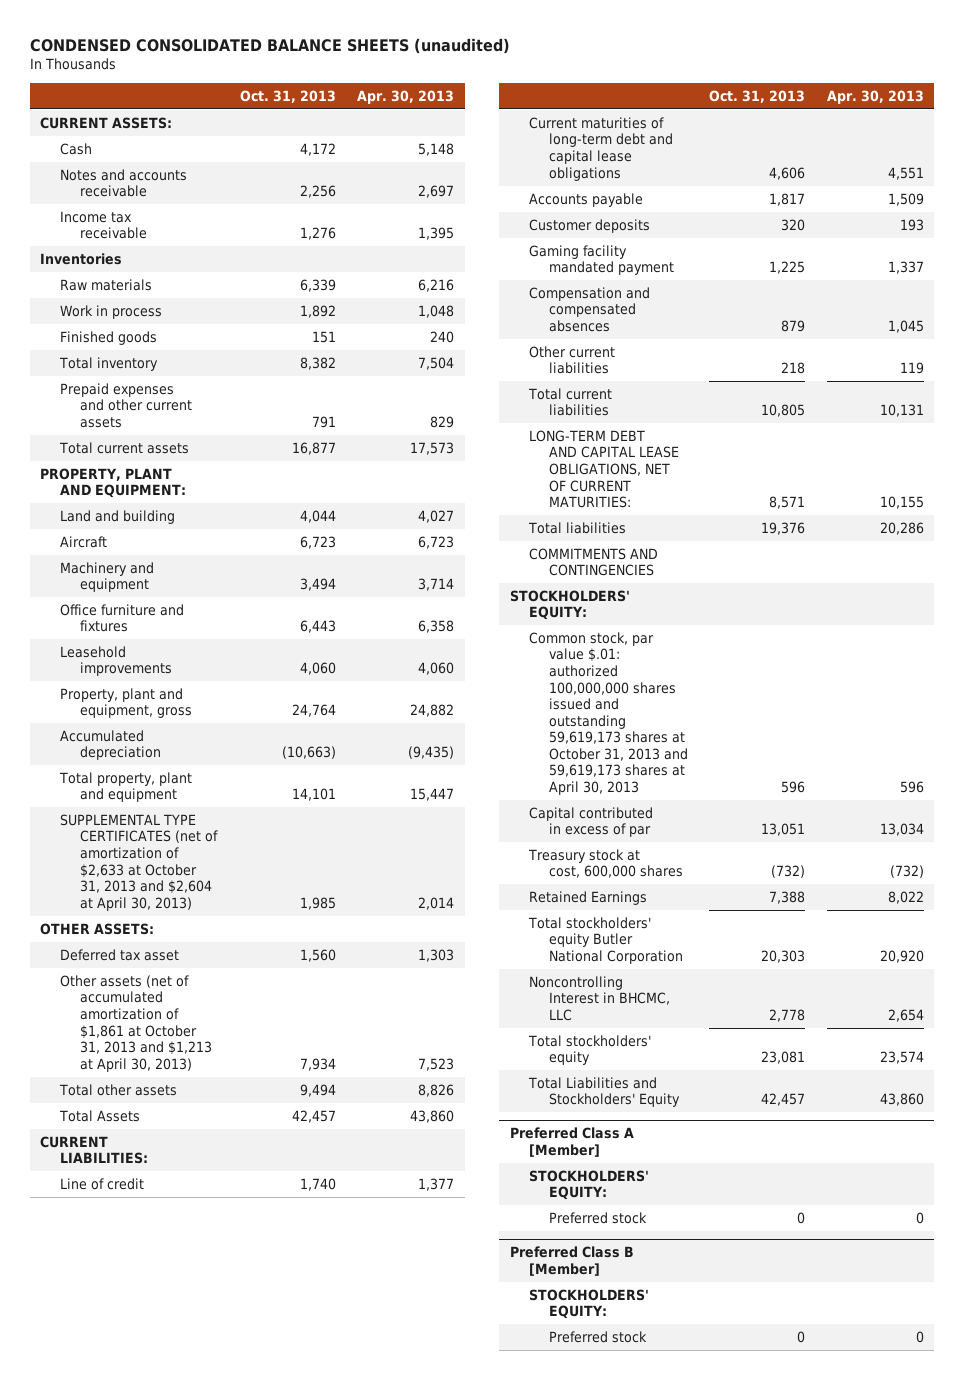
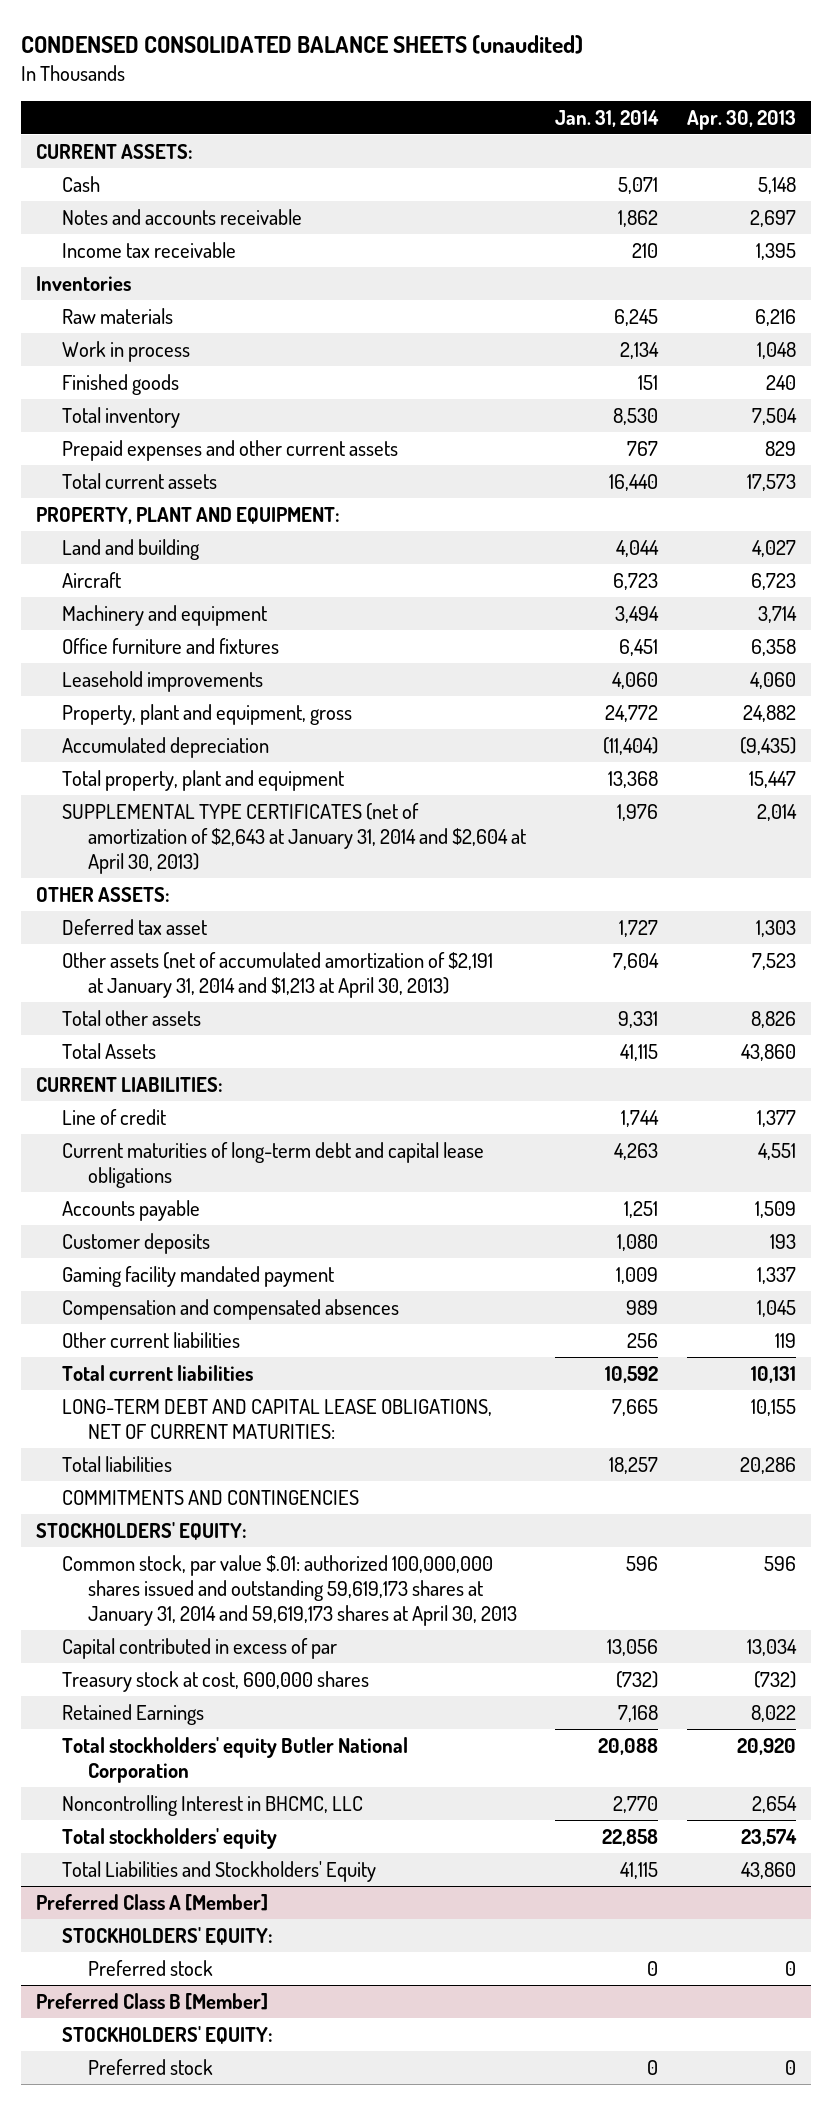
- | Oct. 31, 2013 | Apr. 30, 2013
+ | Jan. 31, 2014 | Apr. 30, 2013
- SUPPLEMENTAL TYPE CERTIFICATES (net of amortization of $2,633 at October 31, 2013 and $2,604 at April 30, 2013) | 1,985 | 2,014
+ SUPPLEMENTAL TYPE CERTIFICATES (net of amortization of $2,643 at January 31, 2014 and $2,604 at April 30, 2013) | 1,976 | 2,014
- Other assets (net of accumulated amortization of $1,861 at October 31, 2013 and $1,213 at April 30, 2013) | 7,934 | 7,523
+ Other assets (net of accumulated amortization of $2,191 at January 31, 2014 and $1,213 at April 30, 2013) | 7,604 | 7,523
- Common stock, par value $.01: authorized 100,000,000 shares issued and outstanding 59,619,173 shares at October 31, 2013 and 59,619,173 shares at April 30, 2013 | 596 | 596
+ Common stock, par value $.01: authorized 100,000,000 shares issued and outstanding 59,619,173 shares at January 31, 2014 and 59,619,173 shares at April 30, 2013 | 596 | 596

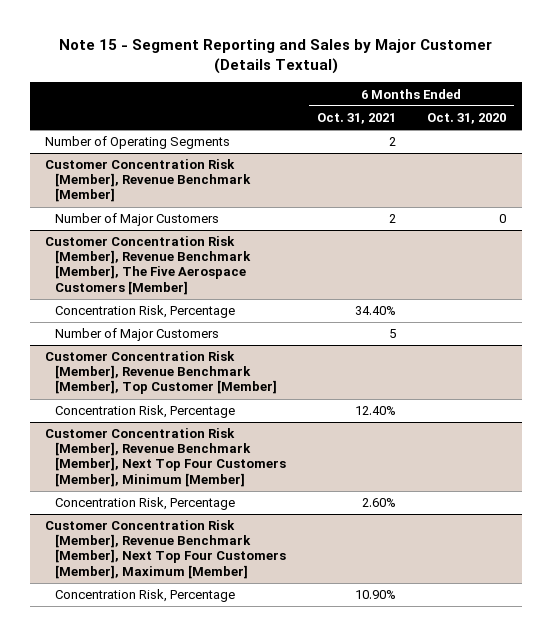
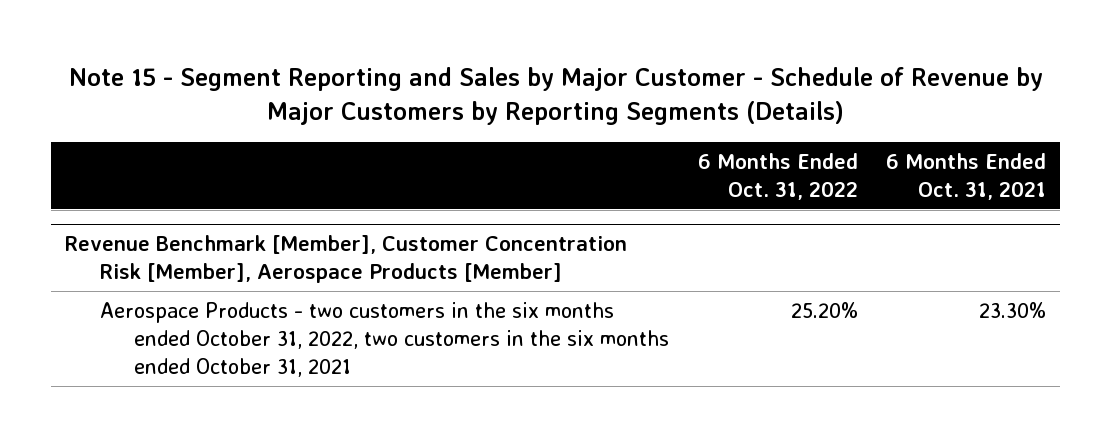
- Note 15 - Segment Reporting and Sales by Major Customer (Details Textual)
+ Note 15 - Segment Reporting and Sales by Major Customer - Schedule of Revenue by Major Customers by Reporting Segments (Details)
- | 6 Months Ended Oct. 31, 2021 | 6 Months Ended Oct. 31, 2020
+ | 6 Months Ended Oct. 31, 2022 | 6 Months Ended Oct. 31, 2021
- Number of Operating Segments | 2 |
- Customer Concentration Risk [Member], Revenue Benchmark [Member]
- Number of Major Customers | 2 | 0
- Customer Concentration Risk [Member], Revenue Benchmark [Member], The Five Aerospace Customers [Member]
- Concentration Risk, Percentage | 34.40% |
- Number of Major Customers | 5 |
- Customer Concentration Risk [Member], Revenue Benchmark [Member], Top Customer [Member]
- Concentration Risk, Percentage | 12.40% |
- Customer Concentration Risk [Member], Revenue Benchmark [Member], Next Top Four Customers [Member], Minimum [Member]
- Concentration Risk, Percentage | 2.60% |
- Customer Concentration Risk [Member], Revenue Benchmark [Member], Next Top Four Customers [Member], Maximum [Member]
- Concentration Risk, Percentage | 10.90% |
+ Revenue Benchmark [Member], Customer Concentration Risk [Member], Aerospace Products [Member]
+ Aerospace Products - two customers in the six months ended October 31, 2022, two customers in the six months ended October 31, 2021 | 25.20% | 23.30%

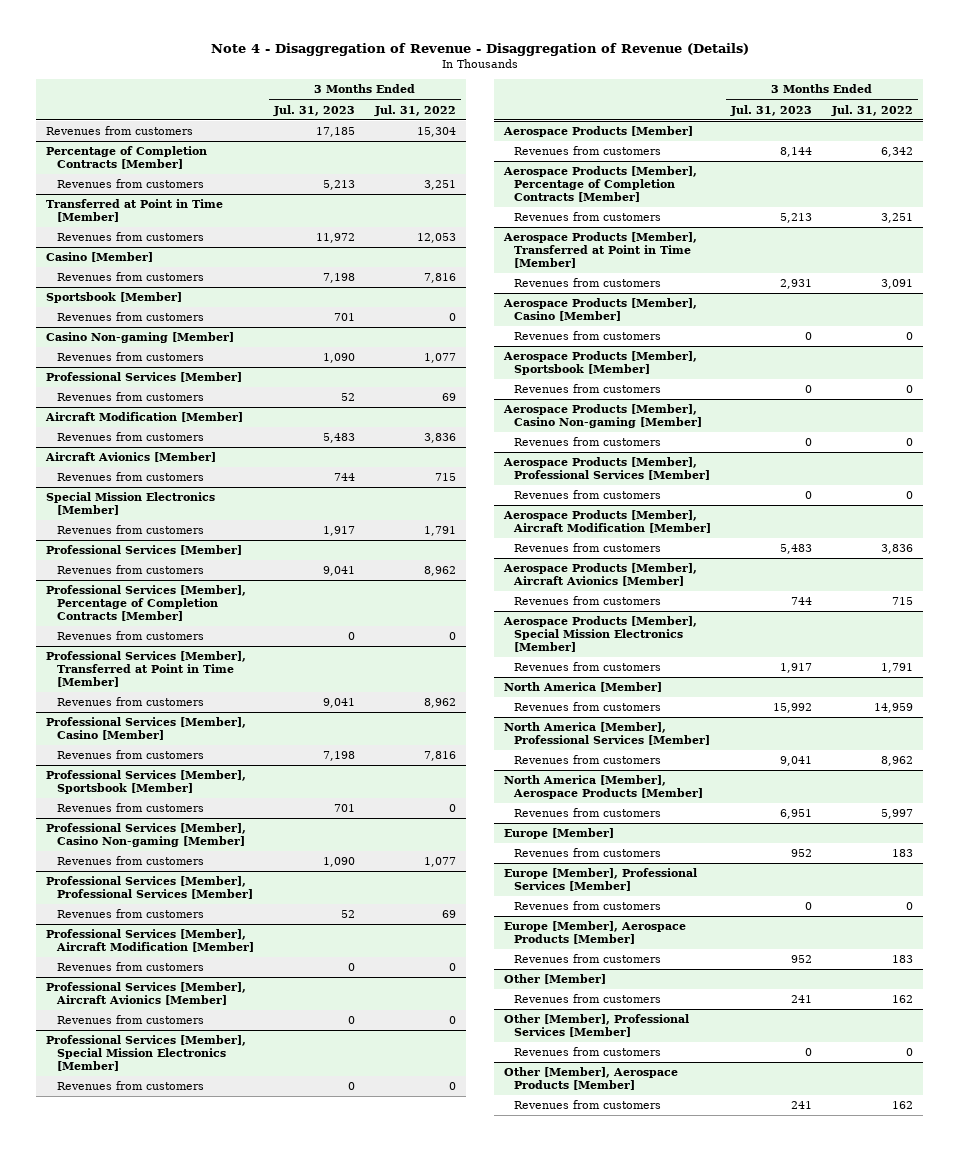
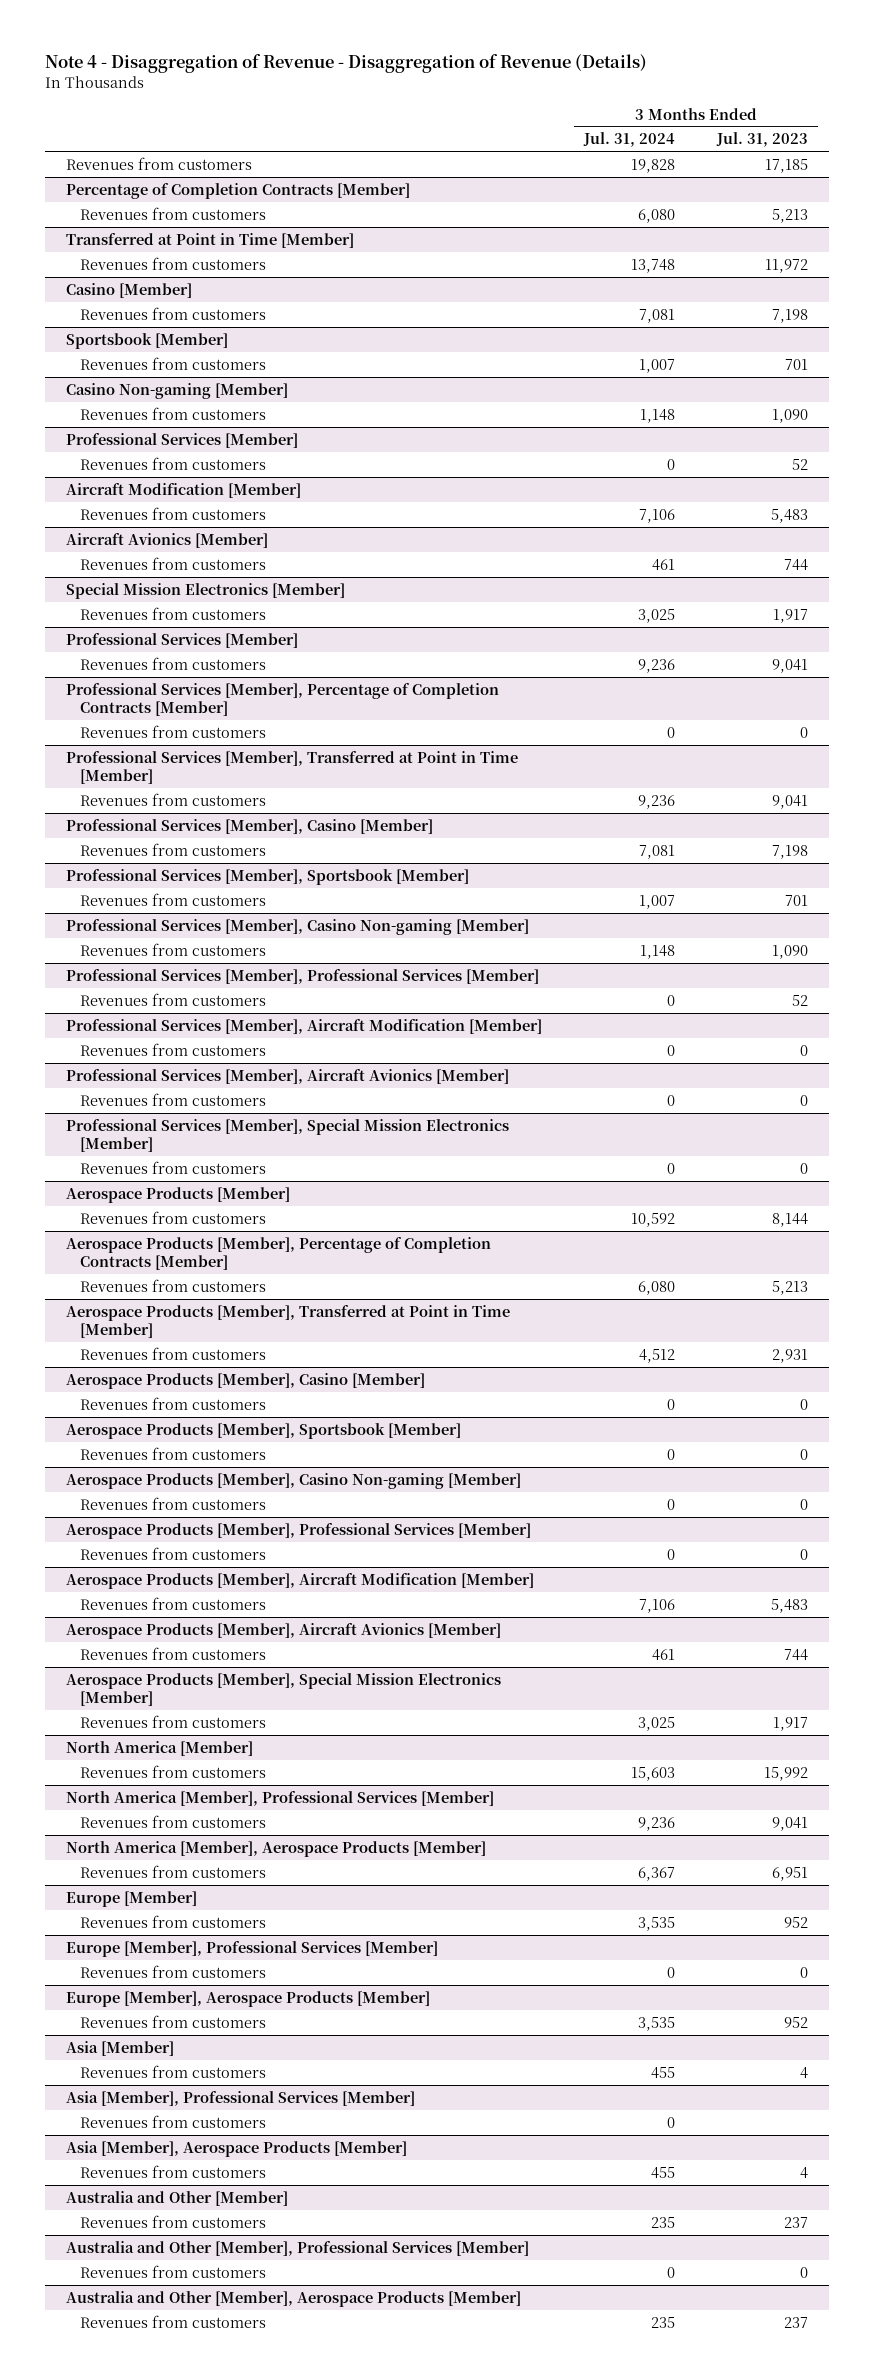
- | 3 Months Ended Jul. 31, 2023 | 3 Months Ended Jul. 31, 2022
+ | 3 Months Ended Jul. 31, 2024 | 3 Months Ended Jul. 31, 2023
- Other [Member]
- Revenues from customers | 241 | 162
- Other [Member], Professional Services [Member]
+ Asia [Member]
+ Revenues from customers | 455 | 4
+ Asia [Member], Professional Services [Member]
+ Revenues from customers | 0 |
+ Asia [Member], Aerospace Products [Member]
+ Revenues from customers | 455 | 4
+ Australia and Other [Member]
+ Revenues from customers | 235 | 237
+ Australia and Other [Member], Professional Services [Member]
- Other [Member], Aerospace Products [Member]
- Revenues from customers | 241 | 162
+ Australia and Other [Member], Aerospace Products [Member]
+ Revenues from customers | 235 | 237

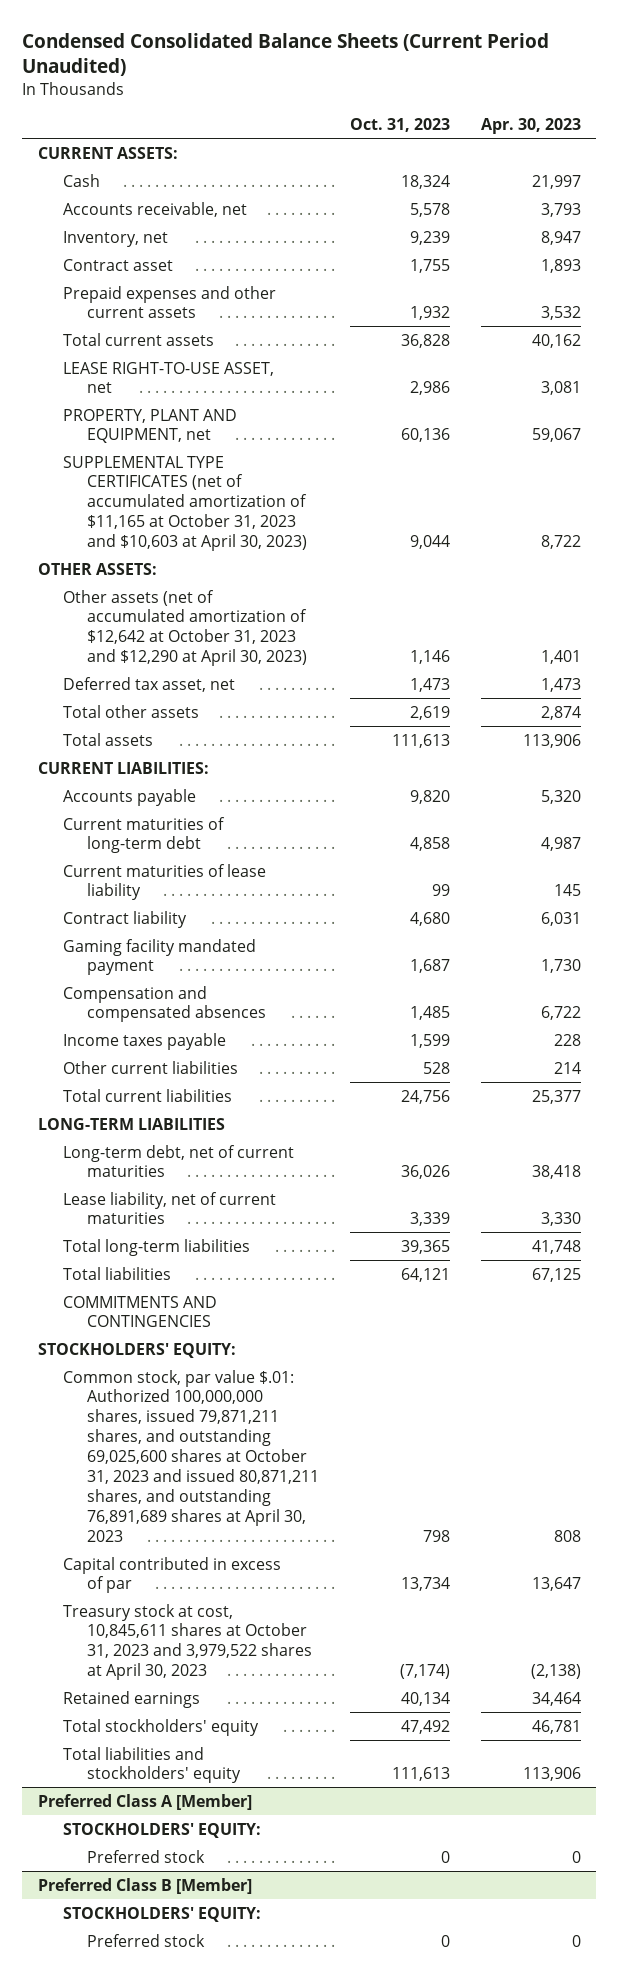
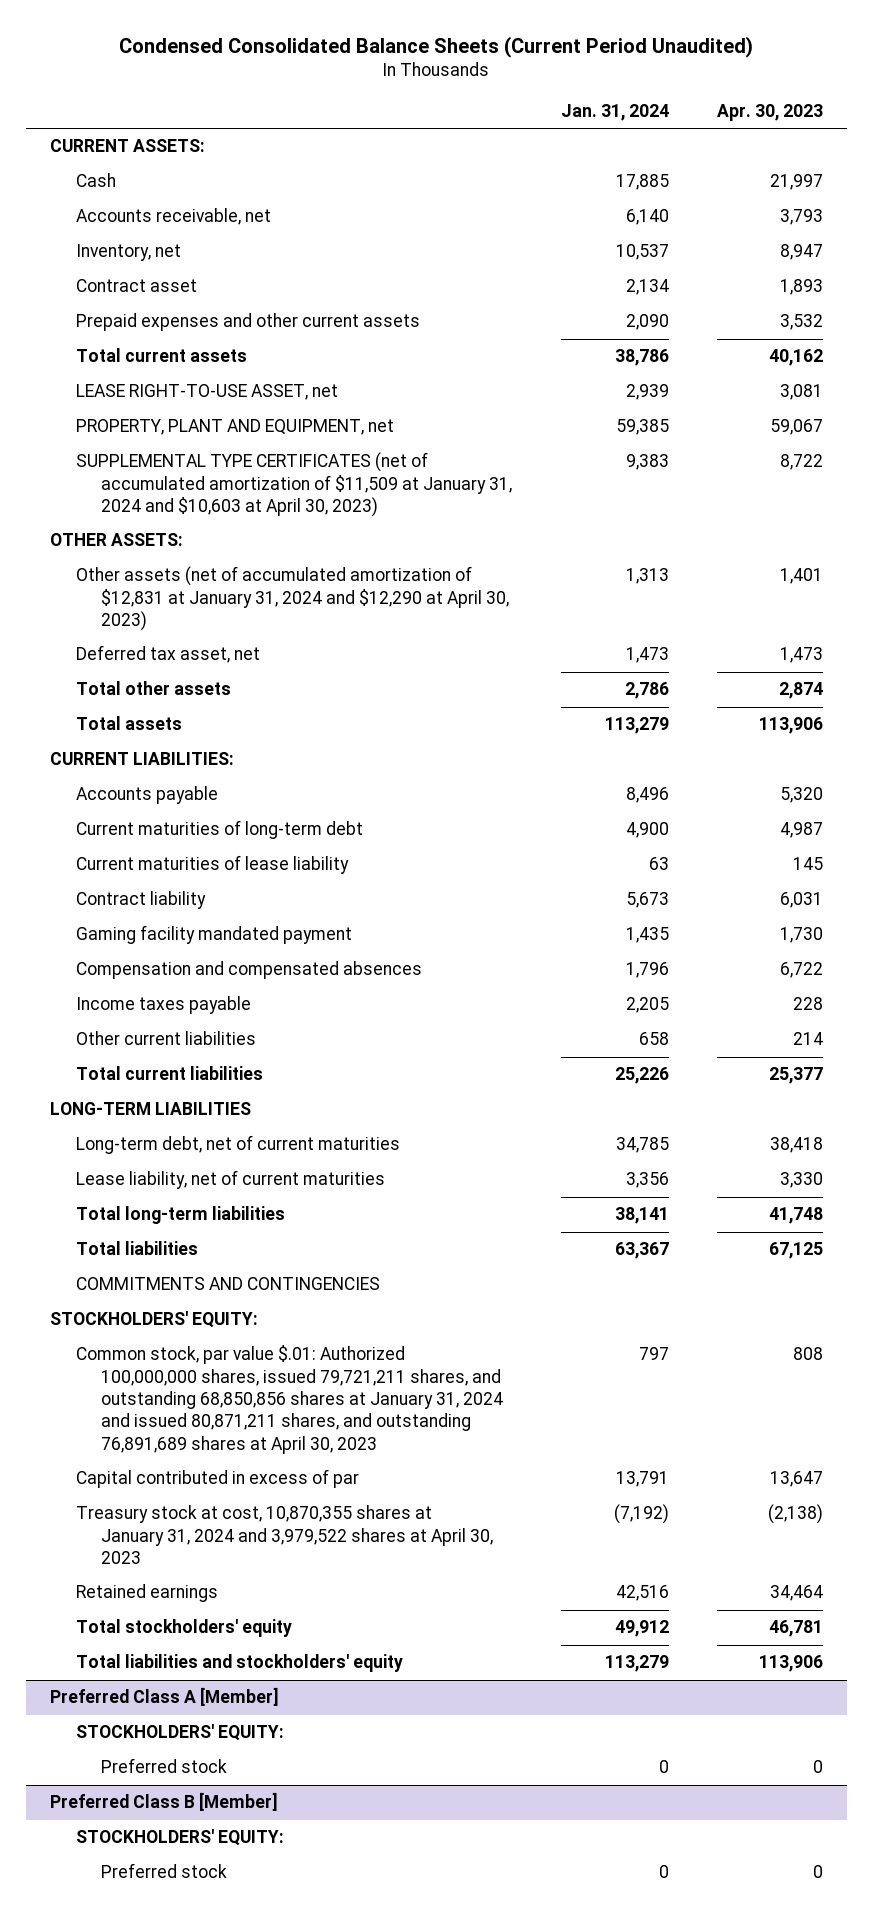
- | Oct. 31, 2023 | Apr. 30, 2023
+ | Jan. 31, 2024 | Apr. 30, 2023
- SUPPLEMENTAL TYPE CERTIFICATES (net of accumulated amortization of $11,165 at October 31, 2023 and $10,603 at April 30, 2023) | 9,044 | 8,722
+ SUPPLEMENTAL TYPE CERTIFICATES (net of accumulated amortization of $11,509 at January 31, 2024 and $10,603 at April 30, 2023) | 9,383 | 8,722
- Other assets (net of accumulated amortization of $12,642 at October 31, 2023 and $12,290 at April 30, 2023) | 1,146 | 1,401
+ Other assets (net of accumulated amortization of $12,831 at January 31, 2024 and $12,290 at April 30, 2023) | 1,313 | 1,401
- Common stock, par value $.01: Authorized 100,000,000 shares, issued 79,871,211 shares, and outstanding 69,025,600 shares at October 31, 2023 and issued 80,871,211 shares, and outstanding 76,891,689 shares at April 30, 2023 | 798 | 808
+ Common stock, par value $.01: Authorized 100,000,000 shares, issued 79,721,211 shares, and outstanding 68,850,856 shares at January 31, 2024 and issued 80,871,211 shares, and outstanding 76,891,689 shares at April 30, 2023 | 797 | 808
- Treasury stock at cost, 10,845,611 shares at October 31, 2023 and 3,979,522 shares at April 30, 2023 | (7,174) | (2,138)
+ Treasury stock at cost, 10,870,355 shares at January 31, 2024 and 3,979,522 shares at April 30, 2023 | (7,192) | (2,138)

